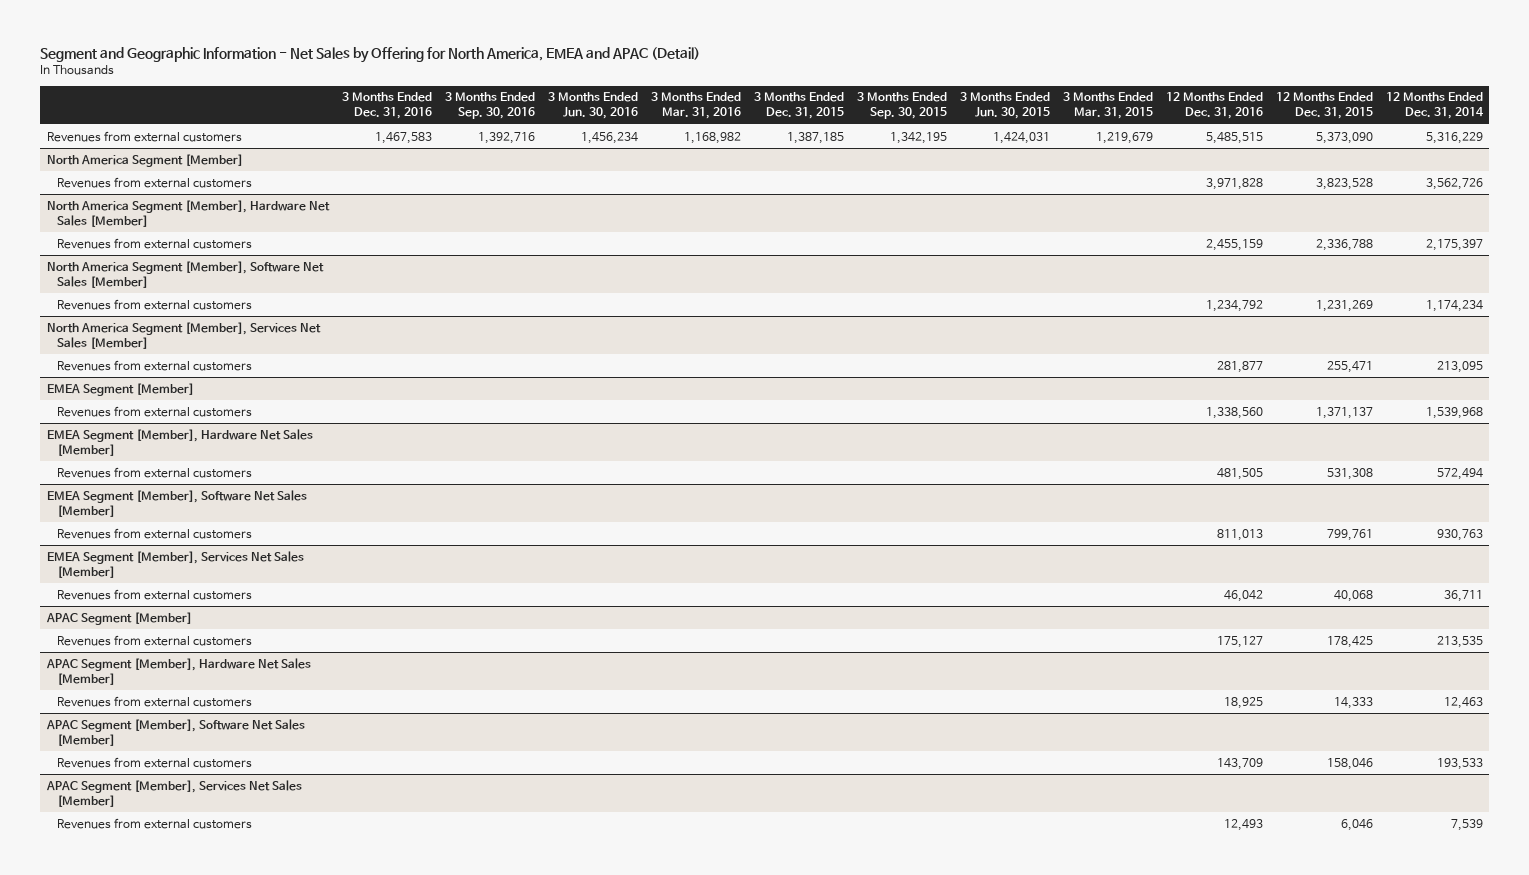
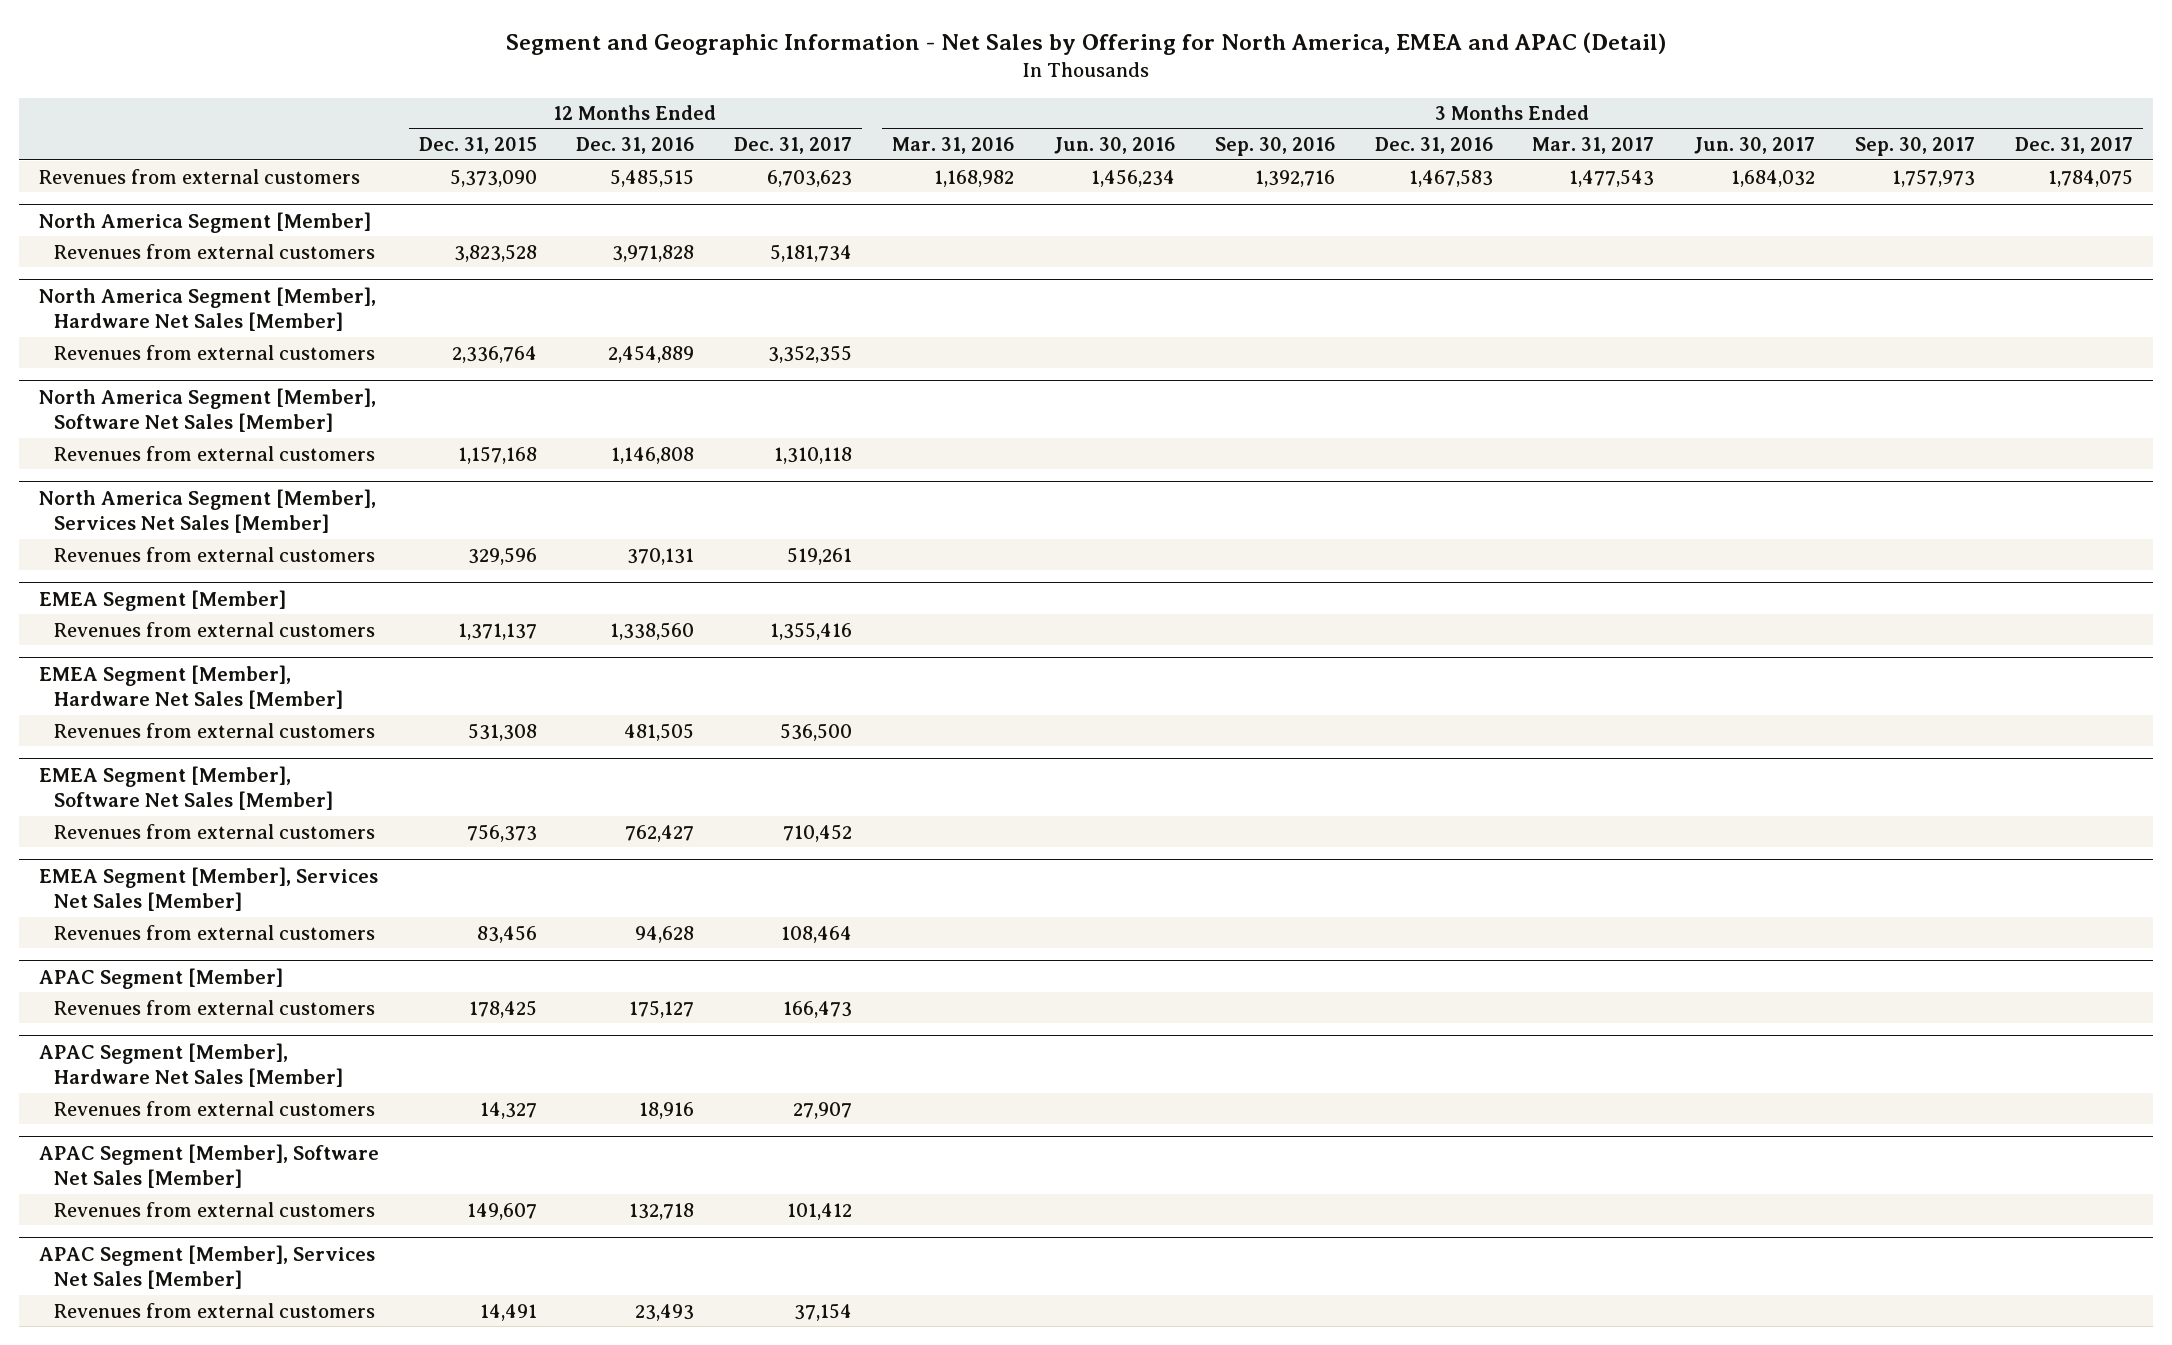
- | 3 Months Ended Dec. 31, 2016 | 3 Months Ended Sep. 30, 2016 | 3 Months Ended Jun. 30, 2016 | 3 Months Ended Mar. 31, 2016 | 3 Months Ended Dec. 31, 2015 | 3 Months Ended Sep. 30, 2015 | 3 Months Ended Jun. 30, 2015 | 3 Months Ended Mar. 31, 2015 | 12 Months Ended Dec. 31, 2016 | 12 Months Ended Dec. 31, 2015 | 12 Months Ended Dec. 31, 2014
+ | 12 Months Ended Dec. 31, 2015 | 12 Months Ended Dec. 31, 2016 | 12 Months Ended Dec. 31, 2017 | 3 Months Ended Mar. 31, 2016 | 3 Months Ended Jun. 30, 2016 | 3 Months Ended Sep. 30, 2016 | 3 Months Ended Dec. 31, 2016 | 3 Months Ended Mar. 31, 2017 | 3 Months Ended Jun. 30, 2017 | 3 Months Ended Sep. 30, 2017 | 3 Months Ended Dec. 31, 2017
@ North America Segment [Member], Hardware Net Sales [Member]
- Revenues from external customers | | | | | | | | | 2,455,159 | 2,336,788 | 2,175,397
+ Revenues from external customers | 2,336,764 | 2,454,889 | 3,352,355 | | | | | | | |
@ North America Segment [Member], Software Net Sales [Member]
- Revenues from external customers | | | | | | | | | 1,234,792 | 1,231,269 | 1,174,234
+ Revenues from external customers | 1,157,168 | 1,146,808 | 1,310,118 | | | | | | | |
@ North America Segment [Member], Services Net Sales [Member]
- Revenues from external customers | | | | | | | | | 281,877 | 255,471 | 213,095
+ Revenues from external customers | 329,596 | 370,131 | 519,261 | | | | | | | |
@ EMEA Segment [Member], Software Net Sales [Member]
- Revenues from external customers | | | | | | | | | 811,013 | 799,761 | 930,763
+ Revenues from external customers | 756,373 | 762,427 | 710,452 | | | | | | | |
@ EMEA Segment [Member], Services Net Sales [Member]
- Revenues from external customers | | | | | | | | | 46,042 | 40,068 | 36,711
+ Revenues from external customers | 83,456 | 94,628 | 108,464 | | | | | | | |
@ APAC Segment [Member], Hardware Net Sales [Member]
- Revenues from external customers | | | | | | | | | 18,925 | 14,333 | 12,463
+ Revenues from external customers | 14,327 | 18,916 | 27,907 | | | | | | | |
@ APAC Segment [Member], Software Net Sales [Member]
- Revenues from external customers | | | | | | | | | 143,709 | 158,046 | 193,533
+ Revenues from external customers | 149,607 | 132,718 | 101,412 | | | | | | | |
@ APAC Segment [Member], Services Net Sales [Member]
- Revenues from external customers | | | | | | | | | 12,493 | 6,046 | 7,539
+ Revenues from external customers | 14,491 | 23,493 | 37,154 | | | | | | | |

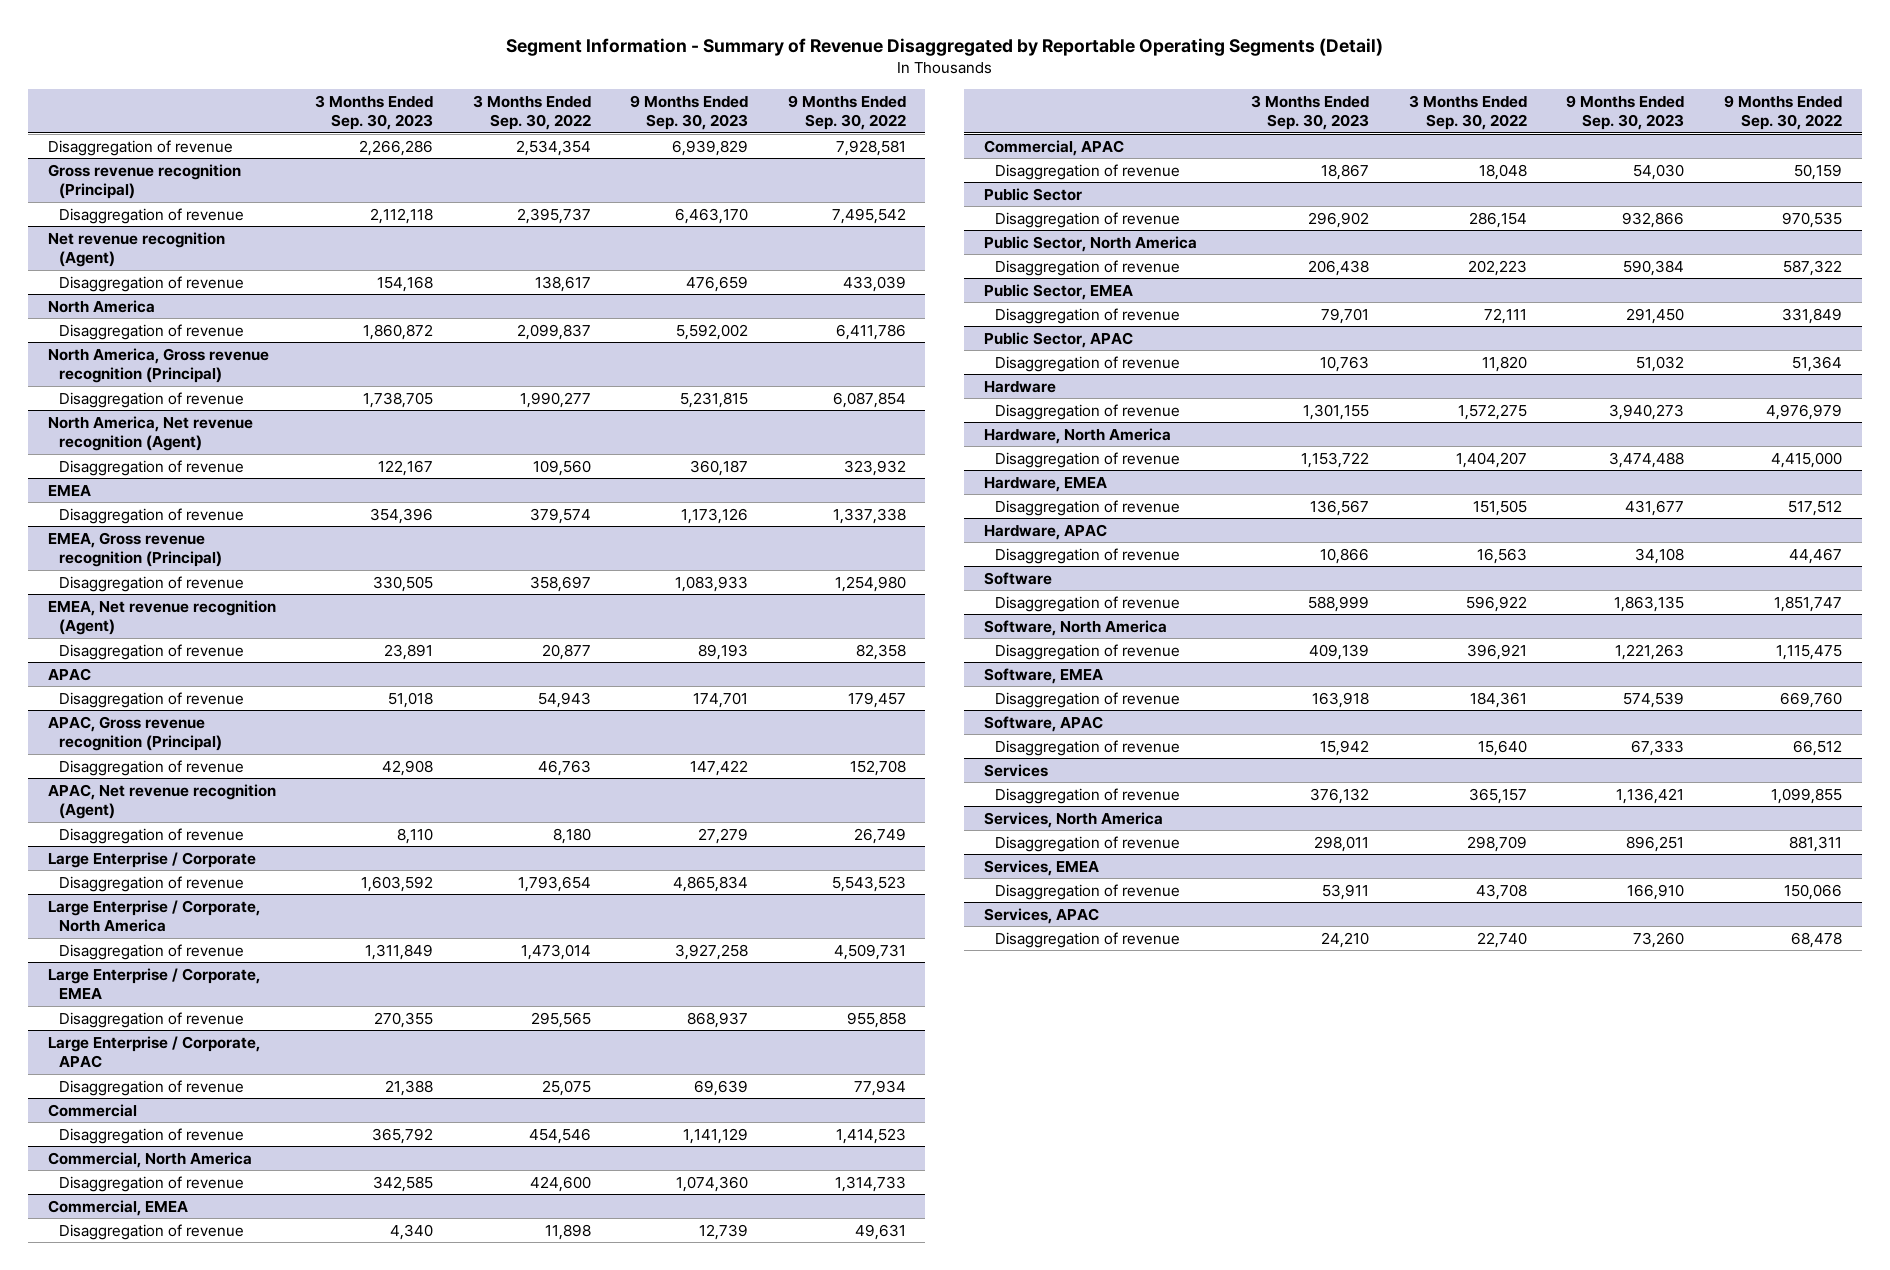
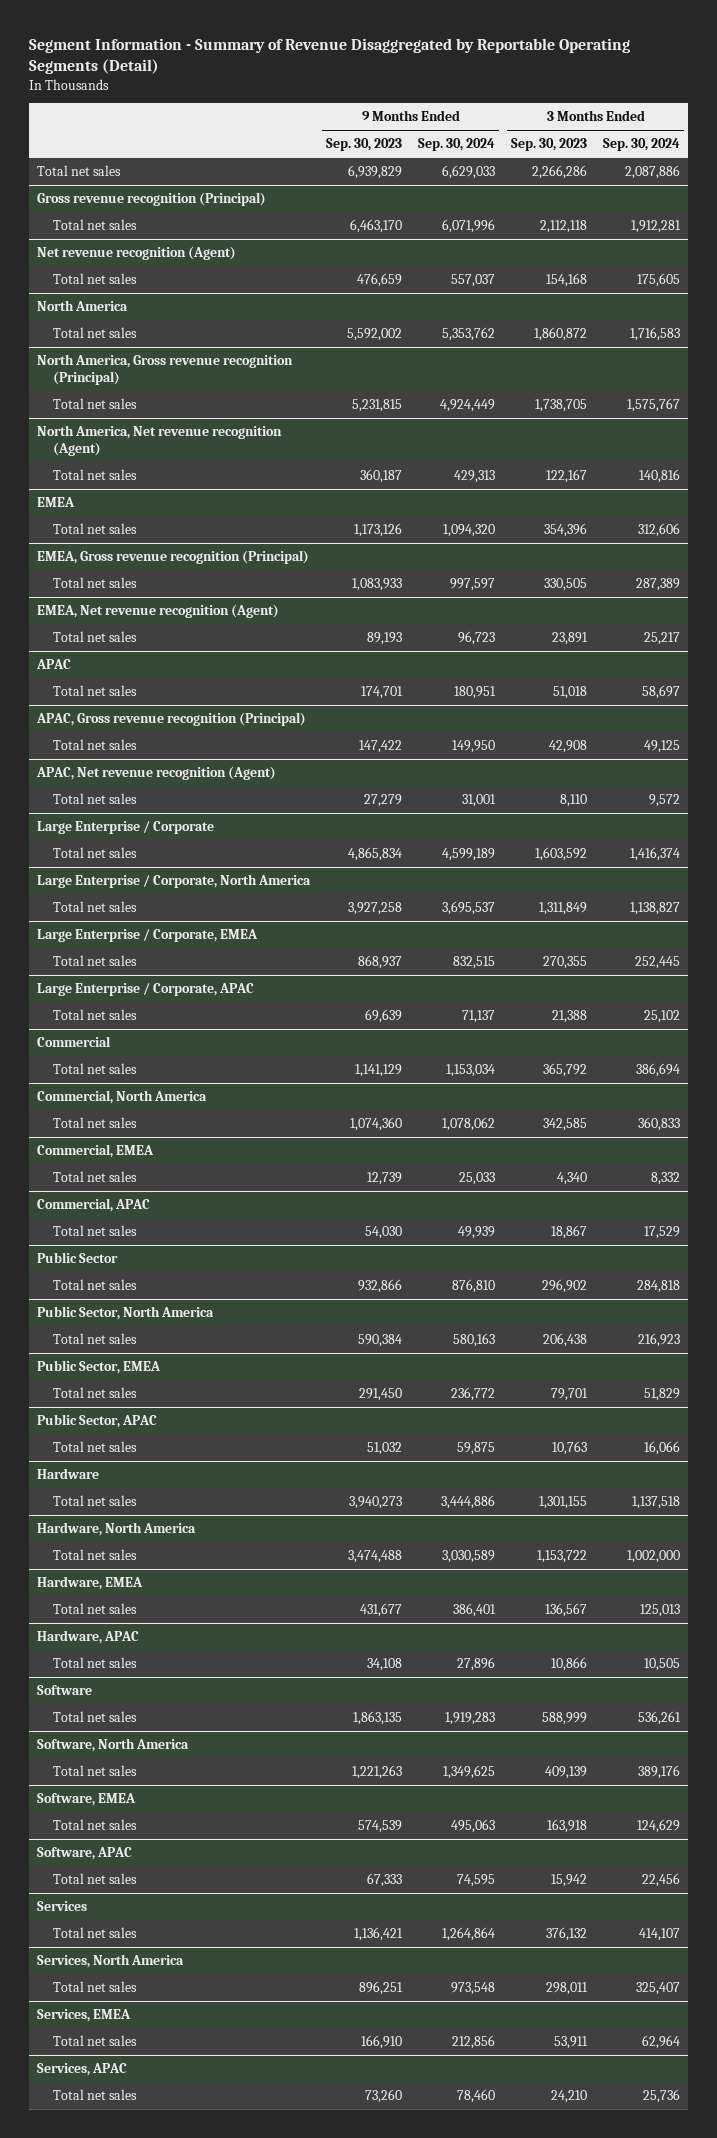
- | 3 Months Ended Sep. 30, 2023 | 3 Months Ended Sep. 30, 2022 | 9 Months Ended Sep. 30, 2023 | 9 Months Ended Sep. 30, 2022
+ | 9 Months Ended Sep. 30, 2023 | 9 Months Ended Sep. 30, 2024 | 3 Months Ended Sep. 30, 2023 | 3 Months Ended Sep. 30, 2024
- Disaggregation of revenue | 2,266,286 | 2,534,354 | 6,939,829 | 7,928,581
+ Total net sales | 6,939,829 | 6,629,033 | 2,266,286 | 2,087,886
@ Gross revenue recognition (Principal)
- Disaggregation of revenue | 2,112,118 | 2,395,737 | 6,463,170 | 7,495,542
+ Total net sales | 6,463,170 | 6,071,996 | 2,112,118 | 1,912,281
@ Net revenue recognition (Agent)
- Disaggregation of revenue | 154,168 | 138,617 | 476,659 | 433,039
+ Total net sales | 476,659 | 557,037 | 154,168 | 175,605
@ North America
- Disaggregation of revenue | 1,860,872 | 2,099,837 | 5,592,002 | 6,411,786
+ Total net sales | 5,592,002 | 5,353,762 | 1,860,872 | 1,716,583
@ North America, Gross revenue recognition (Principal)
- Disaggregation of revenue | 1,738,705 | 1,990,277 | 5,231,815 | 6,087,854
+ Total net sales | 5,231,815 | 4,924,449 | 1,738,705 | 1,575,767
@ North America, Net revenue recognition (Agent)
- Disaggregation of revenue | 122,167 | 109,560 | 360,187 | 323,932
+ Total net sales | 360,187 | 429,313 | 122,167 | 140,816
@ EMEA
- Disaggregation of revenue | 354,396 | 379,574 | 1,173,126 | 1,337,338
+ Total net sales | 1,173,126 | 1,094,320 | 354,396 | 312,606
@ EMEA, Gross revenue recognition (Principal)
- Disaggregation of revenue | 330,505 | 358,697 | 1,083,933 | 1,254,980
+ Total net sales | 1,083,933 | 997,597 | 330,505 | 287,389
@ EMEA, Net revenue recognition (Agent)
- Disaggregation of revenue | 23,891 | 20,877 | 89,193 | 82,358
+ Total net sales | 89,193 | 96,723 | 23,891 | 25,217
@ APAC
- Disaggregation of revenue | 51,018 | 54,943 | 174,701 | 179,457
+ Total net sales | 174,701 | 180,951 | 51,018 | 58,697
@ APAC, Gross revenue recognition (Principal)
- Disaggregation of revenue | 42,908 | 46,763 | 147,422 | 152,708
+ Total net sales | 147,422 | 149,950 | 42,908 | 49,125
@ APAC, Net revenue recognition (Agent)
- Disaggregation of revenue | 8,110 | 8,180 | 27,279 | 26,749
+ Total net sales | 27,279 | 31,001 | 8,110 | 9,572
@ Large Enterprise / Corporate
- Disaggregation of revenue | 1,603,592 | 1,793,654 | 4,865,834 | 5,543,523
+ Total net sales | 4,865,834 | 4,599,189 | 1,603,592 | 1,416,374
@ Large Enterprise / Corporate, North America
- Disaggregation of revenue | 1,311,849 | 1,473,014 | 3,927,258 | 4,509,731
+ Total net sales | 3,927,258 | 3,695,537 | 1,311,849 | 1,138,827
@ Large Enterprise / Corporate, EMEA
- Disaggregation of revenue | 270,355 | 295,565 | 868,937 | 955,858
+ Total net sales | 868,937 | 832,515 | 270,355 | 252,445
@ Large Enterprise / Corporate, APAC
- Disaggregation of revenue | 21,388 | 25,075 | 69,639 | 77,934
+ Total net sales | 69,639 | 71,137 | 21,388 | 25,102
@ Commercial
- Disaggregation of revenue | 365,792 | 454,546 | 1,141,129 | 1,414,523
+ Total net sales | 1,141,129 | 1,153,034 | 365,792 | 386,694
@ Commercial, North America
- Disaggregation of revenue | 342,585 | 424,600 | 1,074,360 | 1,314,733
+ Total net sales | 1,074,360 | 1,078,062 | 342,585 | 360,833
@ Commercial, EMEA
- Disaggregation of revenue | 4,340 | 11,898 | 12,739 | 49,631
+ Total net sales | 12,739 | 25,033 | 4,340 | 8,332
@ Commercial, APAC
- Disaggregation of revenue | 18,867 | 18,048 | 54,030 | 50,159
+ Total net sales | 54,030 | 49,939 | 18,867 | 17,529
@ Public Sector
- Disaggregation of revenue | 296,902 | 286,154 | 932,866 | 970,535
+ Total net sales | 932,866 | 876,810 | 296,902 | 284,818
@ Public Sector, North America
- Disaggregation of revenue | 206,438 | 202,223 | 590,384 | 587,322
+ Total net sales | 590,384 | 580,163 | 206,438 | 216,923
@ Public Sector, EMEA
- Disaggregation of revenue | 79,701 | 72,111 | 291,450 | 331,849
+ Total net sales | 291,450 | 236,772 | 79,701 | 51,829
@ Public Sector, APAC
- Disaggregation of revenue | 10,763 | 11,820 | 51,032 | 51,364
+ Total net sales | 51,032 | 59,875 | 10,763 | 16,066
@ Hardware
- Disaggregation of revenue | 1,301,155 | 1,572,275 | 3,940,273 | 4,976,979
+ Total net sales | 3,940,273 | 3,444,886 | 1,301,155 | 1,137,518
@ Hardware, North America
- Disaggregation of revenue | 1,153,722 | 1,404,207 | 3,474,488 | 4,415,000
+ Total net sales | 3,474,488 | 3,030,589 | 1,153,722 | 1,002,000
@ Hardware, EMEA
- Disaggregation of revenue | 136,567 | 151,505 | 431,677 | 517,512
+ Total net sales | 431,677 | 386,401 | 136,567 | 125,013
@ Hardware, APAC
- Disaggregation of revenue | 10,866 | 16,563 | 34,108 | 44,467
+ Total net sales | 34,108 | 27,896 | 10,866 | 10,505
@ Software
- Disaggregation of revenue | 588,999 | 596,922 | 1,863,135 | 1,851,747
+ Total net sales | 1,863,135 | 1,919,283 | 588,999 | 536,261
@ Software, North America
- Disaggregation of revenue | 409,139 | 396,921 | 1,221,263 | 1,115,475
+ Total net sales | 1,221,263 | 1,349,625 | 409,139 | 389,176
@ Software, EMEA
- Disaggregation of revenue | 163,918 | 184,361 | 574,539 | 669,760
+ Total net sales | 574,539 | 495,063 | 163,918 | 124,629
@ Software, APAC
- Disaggregation of revenue | 15,942 | 15,640 | 67,333 | 66,512
+ Total net sales | 67,333 | 74,595 | 15,942 | 22,456
@ Services
- Disaggregation of revenue | 376,132 | 365,157 | 1,136,421 | 1,099,855
+ Total net sales | 1,136,421 | 1,264,864 | 376,132 | 414,107
@ Services, North America
- Disaggregation of revenue | 298,011 | 298,709 | 896,251 | 881,311
+ Total net sales | 896,251 | 973,548 | 298,011 | 325,407
@ Services, EMEA
- Disaggregation of revenue | 53,911 | 43,708 | 166,910 | 150,066
+ Total net sales | 166,910 | 212,856 | 53,911 | 62,964
@ Services, APAC
- Disaggregation of revenue | 24,210 | 22,740 | 73,260 | 68,478
+ Total net sales | 73,260 | 78,460 | 24,210 | 25,736

